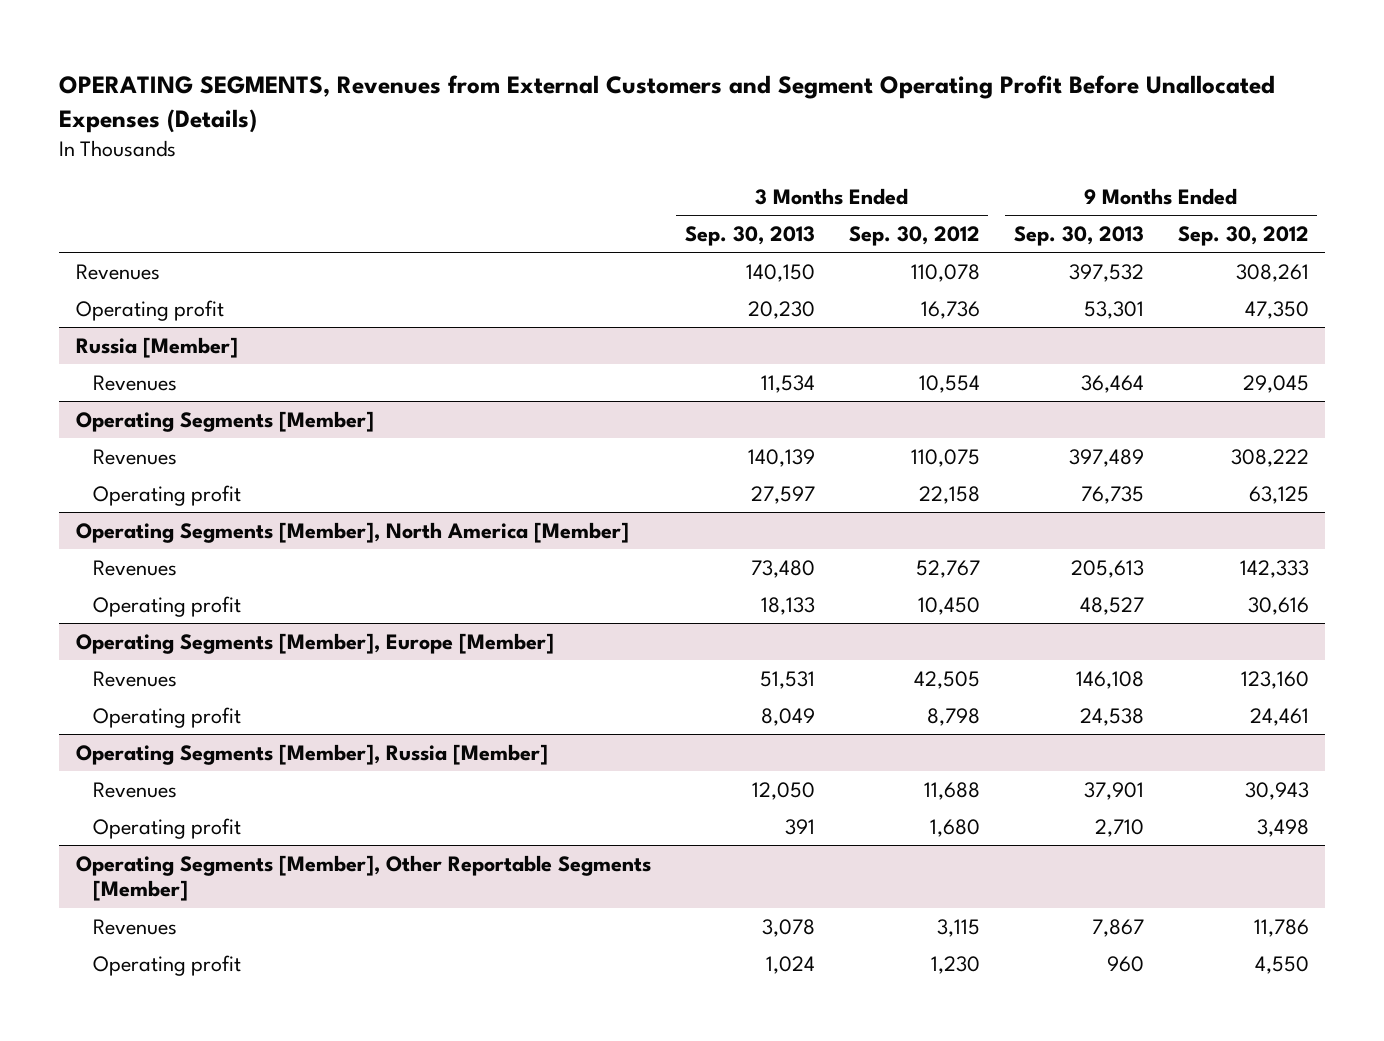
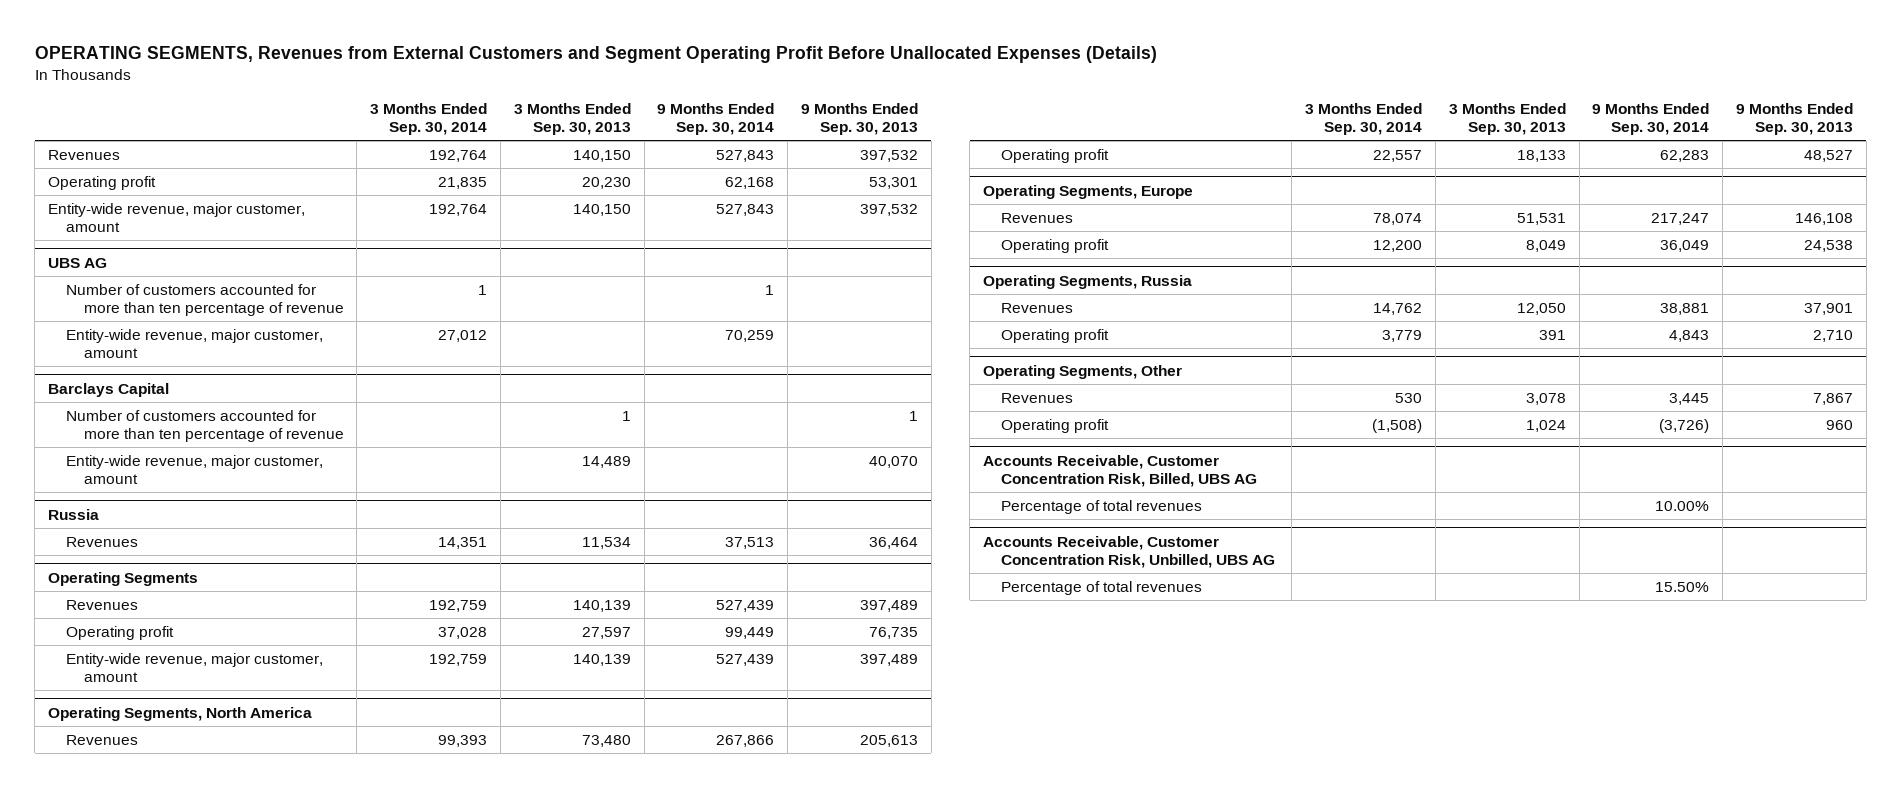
- | 3 Months Ended Sep. 30, 2013 | 3 Months Ended Sep. 30, 2012 | 9 Months Ended Sep. 30, 2013 | 9 Months Ended Sep. 30, 2012
+ | 3 Months Ended Sep. 30, 2014 | 3 Months Ended Sep. 30, 2013 | 9 Months Ended Sep. 30, 2014 | 9 Months Ended Sep. 30, 2013
- Russia [Member]
+ Entity-wide revenue, major customer, amount | 192,764 | 140,150 | 527,843 | 397,532
+ UBS AG
+ Number of customers accounted for more than ten percentage of revenue | 1 | | 1 |
+ Entity-wide revenue, major customer, amount | 27,012 | | 70,259 |
+ Barclays Capital
+ Number of customers accounted for more than ten percentage of revenue | | 1 | | 1
+ Entity-wide revenue, major customer, amount | | 14,489 | | 40,070
+ Russia
- Operating Segments [Member]
+ Operating Segments
- Operating Segments [Member], North America [Member]
+ Entity-wide revenue, major customer, amount | 192,759 | 140,139 | 527,439 | 397,489
+ Operating Segments, North America
- Operating Segments [Member], Europe [Member]
+ Operating Segments, Europe
- Operating Segments [Member], Russia [Member]
+ Operating Segments, Russia
- Operating Segments [Member], Other Reportable Segments [Member]
+ Operating Segments, Other
+ Accounts Receivable, Customer Concentration Risk, Billed, UBS AG
+ Percentage of total revenues | | | 10.00% |
+ Accounts Receivable, Customer Concentration Risk, Unbilled, UBS AG
+ Percentage of total revenues | | | 15.50% |

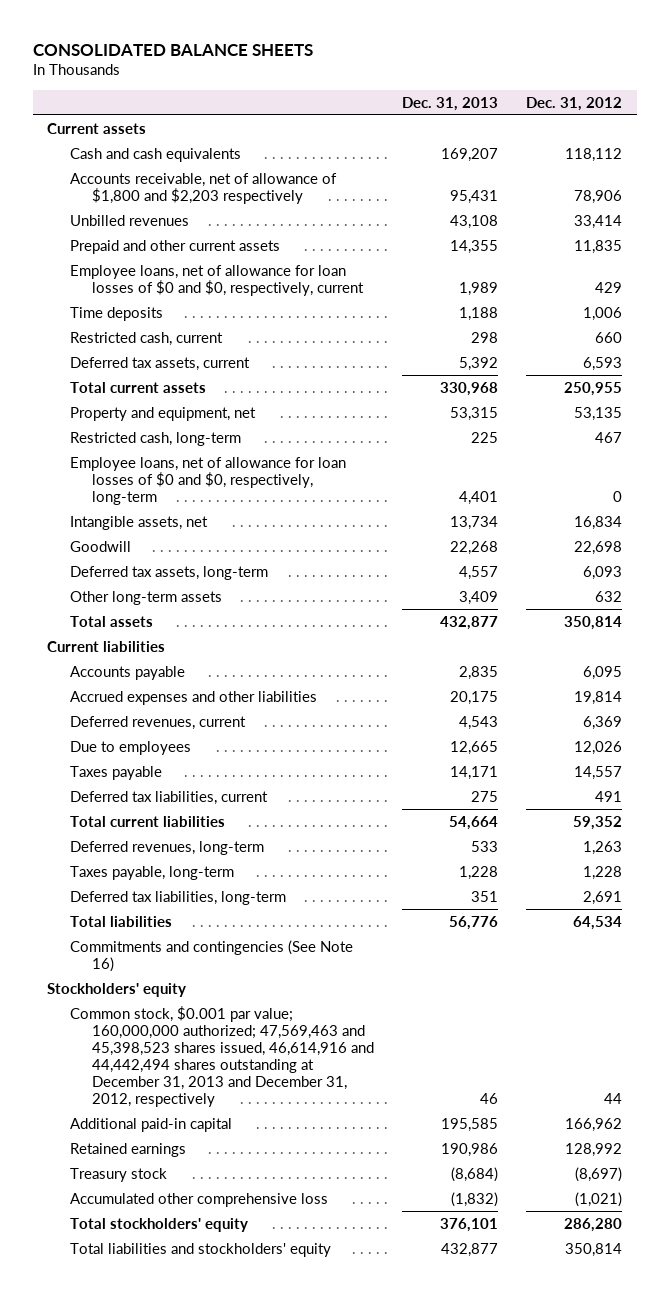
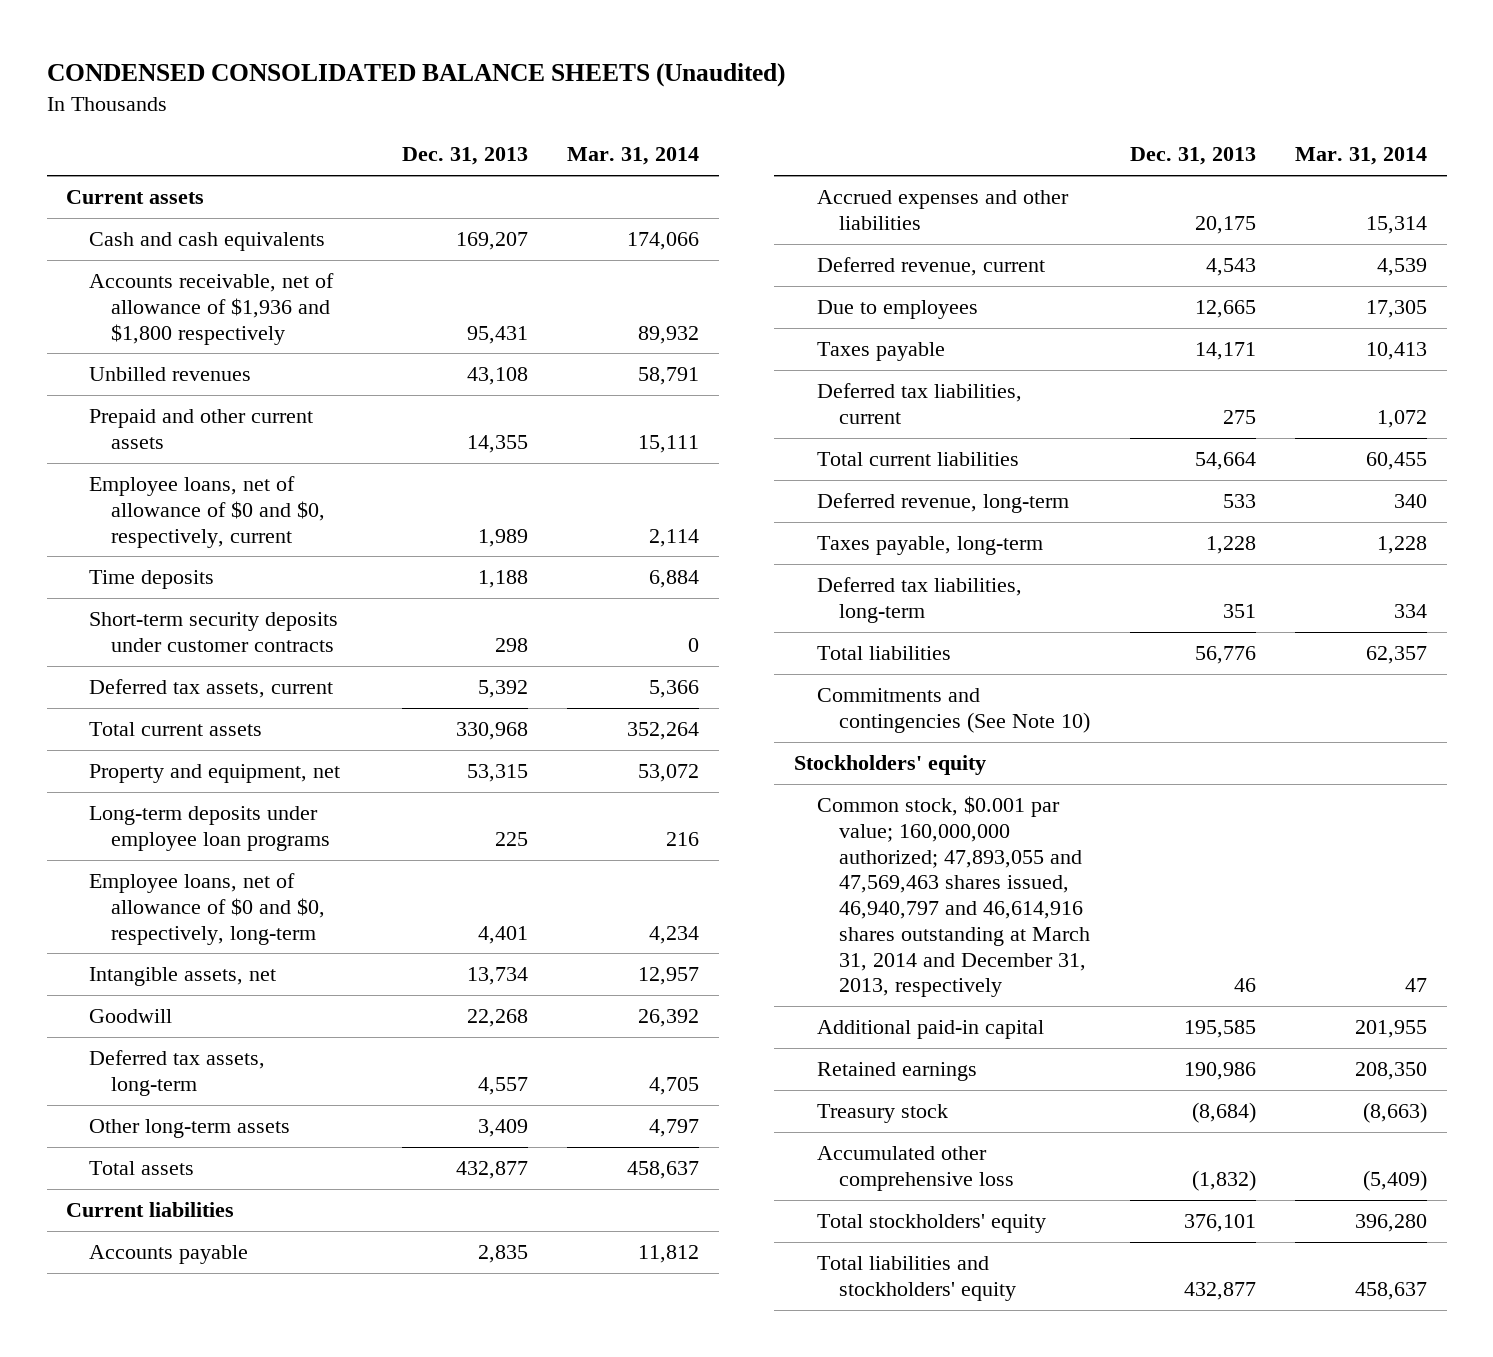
- CONSOLIDATED BALANCE SHEETS
+ CONDENSED CONSOLIDATED BALANCE SHEETS (Unaudited)
- | Dec. 31, 2013 | Dec. 31, 2012
+ | Dec. 31, 2013 | Mar. 31, 2014
- Accounts receivable, net of allowance of $1,800 and $2,203 respectively | 95,431 | 78,906
+ Accounts receivable, net of allowance of $1,936 and $1,800 respectively | 95,431 | 89,932
- Employee loans, net of allowance for loan losses of $0 and $0, respectively, current | 1,989 | 429
+ Employee loans, net of allowance of $0 and $0, respectively, current | 1,989 | 2,114
- Restricted cash, current | 298 | 660
+ Short-term security deposits under customer contracts | 298 | 0
- Restricted cash, long-term | 225 | 467
- Employee loans, net of allowance for loan losses of $0 and $0, respectively, long-term | 4,401 | 0
+ Long-term deposits under employee loan programs | 225 | 216
+ Employee loans, net of allowance of $0 and $0, respectively, long-term | 4,401 | 4,234
- Deferred revenues, current | 4,543 | 6,369
+ Deferred revenue, current | 4,543 | 4,539
- Deferred revenues, long-term | 533 | 1,263
+ Deferred revenue, long-term | 533 | 340
- Commitments and contingencies (See Note 16)
+ Commitments and contingencies (See Note 10)
- Common stock, $0.001 par value; 160,000,000 authorized; 47,569,463 and 45,398,523 shares issued, 46,614,916 and 44,442,494 shares outstanding at December 31, 2013 and December 31, 2012, respectively | 46 | 44
+ Common stock, $0.001 par value; 160,000,000 authorized; 47,893,055 and 47,569,463 shares issued, 46,940,797 and 46,614,916 shares outstanding at March 31, 2014 and December 31, 2013, respectively | 46 | 47

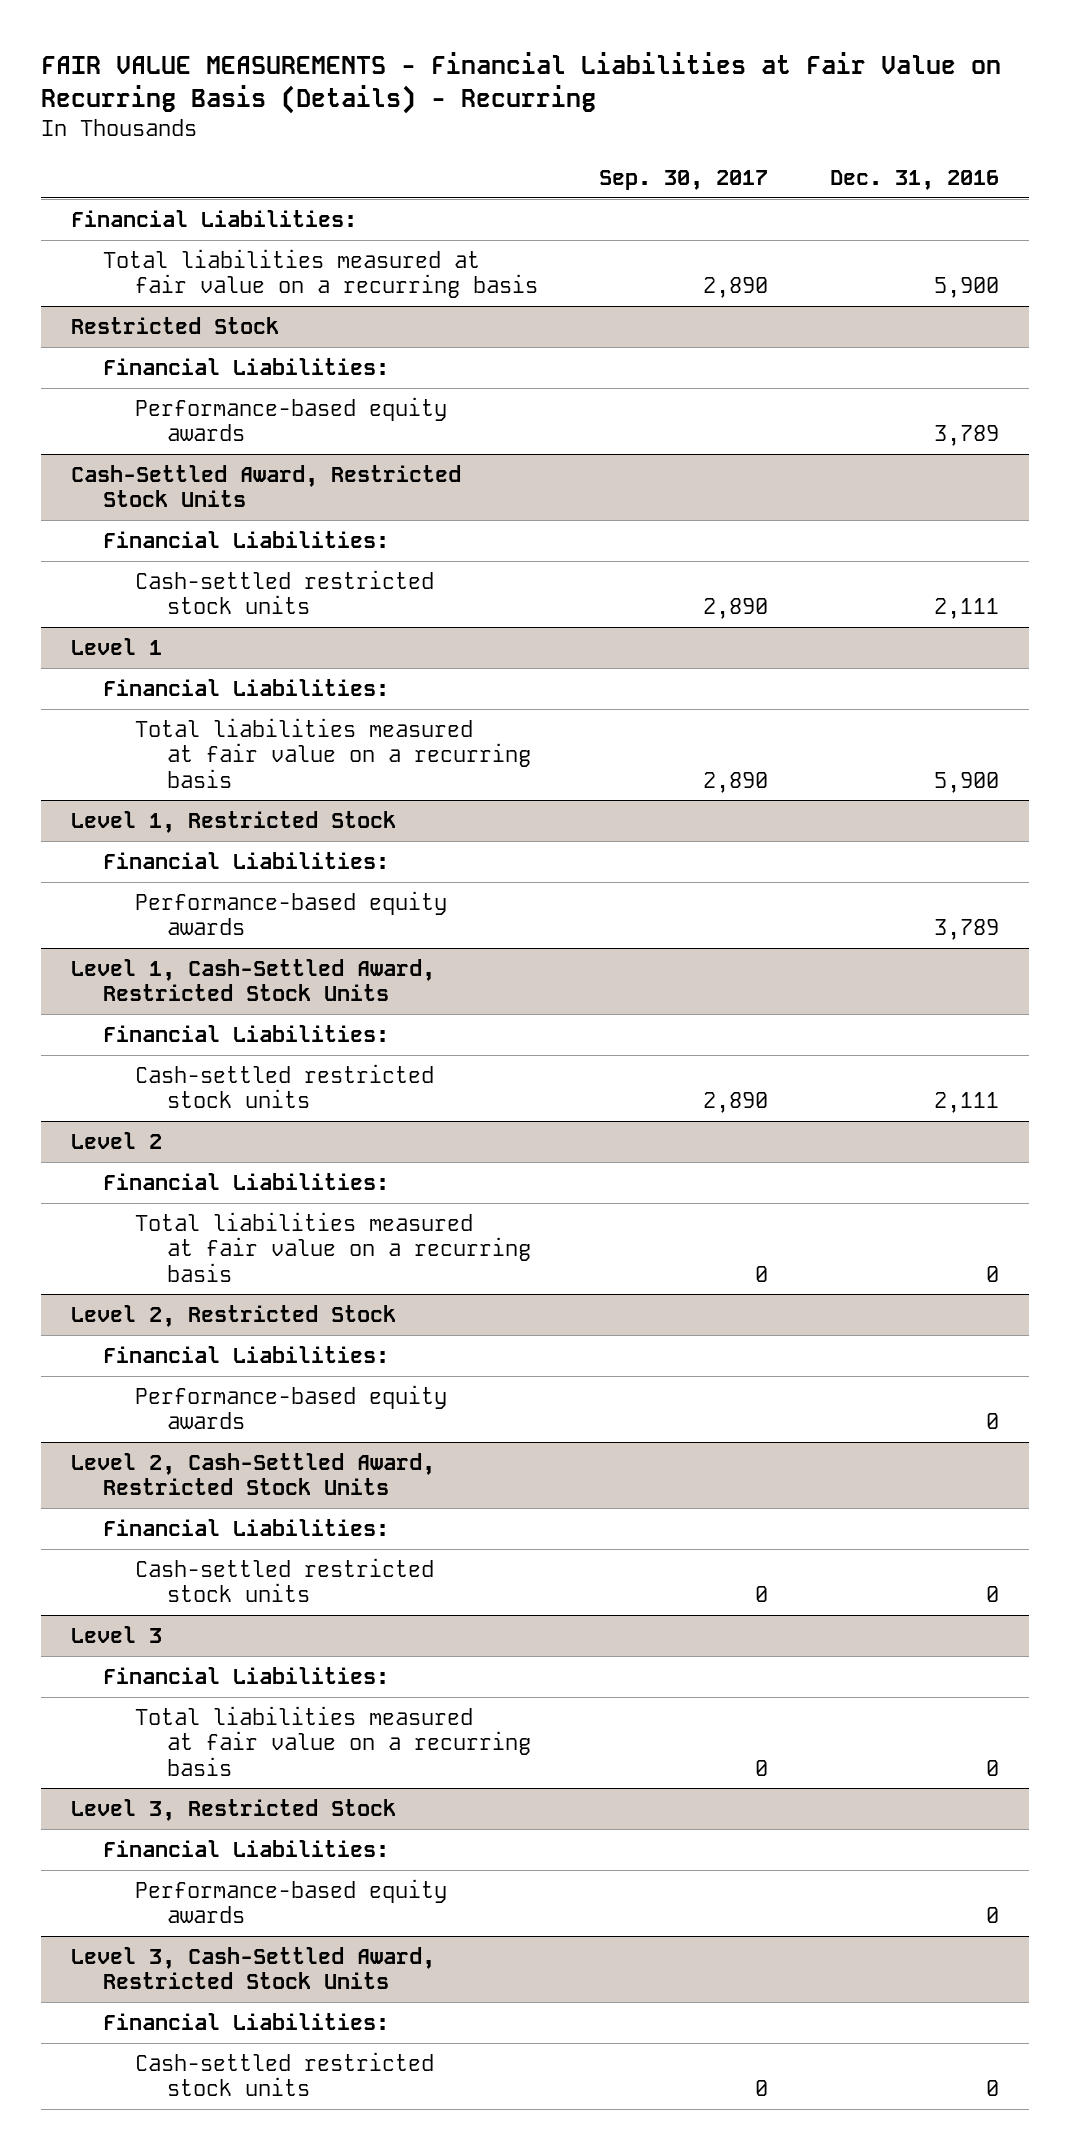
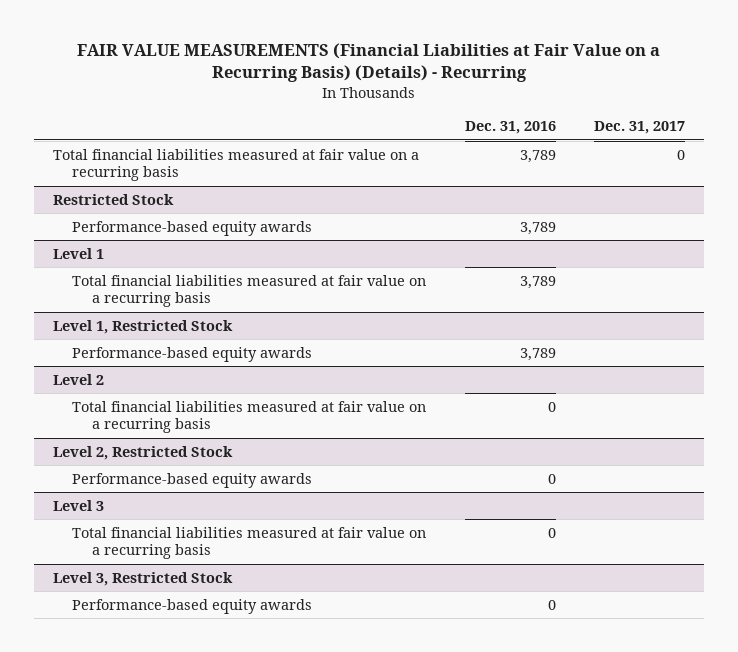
- FAIR VALUE MEASUREMENTS - Financial Liabilities at Fair Value on Recurring Basis (Details) - Recurring
+ FAIR VALUE MEASUREMENTS (Financial Liabilities at Fair Value on a Recurring Basis) (Details) - Recurring
- | Sep. 30, 2017 | Dec. 31, 2016
+ | Dec. 31, 2016 | Dec. 31, 2017
- Financial Liabilities:
- Total liabilities measured at fair value on a recurring basis | 2,890 | 5,900
+ Total financial liabilities measured at fair value on a recurring basis | 3,789 | 0
@ Restricted Stock
- Financial Liabilities:
- Cash-Settled Award, Restricted Stock Units
- Financial Liabilities:
- Cash-settled restricted stock units | 2,890 | 2,111
@ Level 1
- Financial Liabilities:
- Total liabilities measured at fair value on a recurring basis | 2,890 | 5,900
+ Total financial liabilities measured at fair value on a recurring basis | 3,789 |
@ Level 1, Restricted Stock
- Financial Liabilities:
- Level 1, Cash-Settled Award, Restricted Stock Units
- Financial Liabilities:
- Cash-settled restricted stock units | 2,890 | 2,111
@ Level 2
- Financial Liabilities:
- Total liabilities measured at fair value on a recurring basis | 0 | 0
+ Total financial liabilities measured at fair value on a recurring basis | 0 |
@ Level 2, Restricted Stock
- Financial Liabilities:
- Level 2, Cash-Settled Award, Restricted Stock Units
- Financial Liabilities:
- Cash-settled restricted stock units | 0 | 0
@ Level 3
- Financial Liabilities:
- Total liabilities measured at fair value on a recurring basis | 0 | 0
+ Total financial liabilities measured at fair value on a recurring basis | 0 |
@ Level 3, Restricted Stock
- Financial Liabilities:
- Level 3, Cash-Settled Award, Restricted Stock Units
- Financial Liabilities:
- Cash-settled restricted stock units | 0 | 0

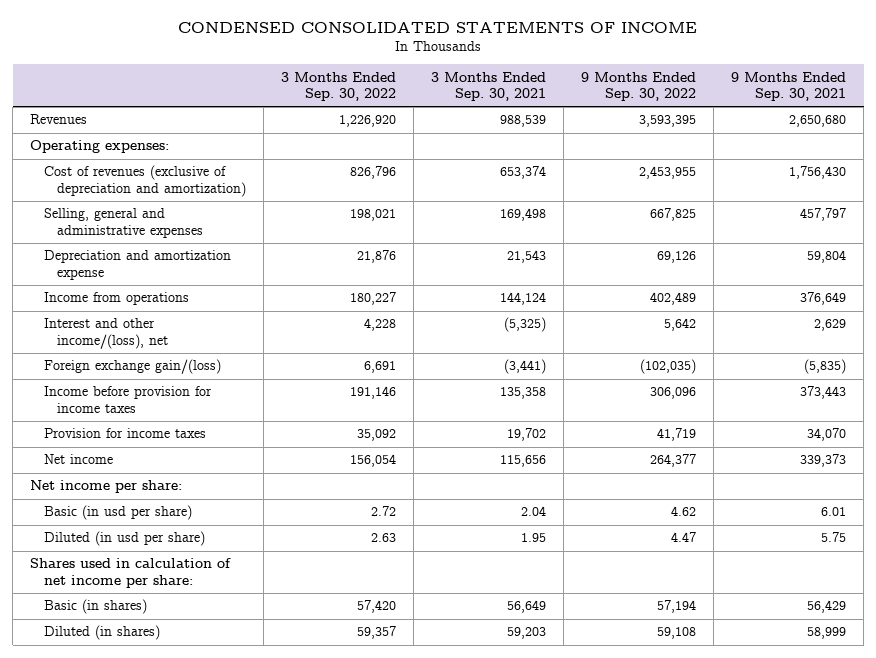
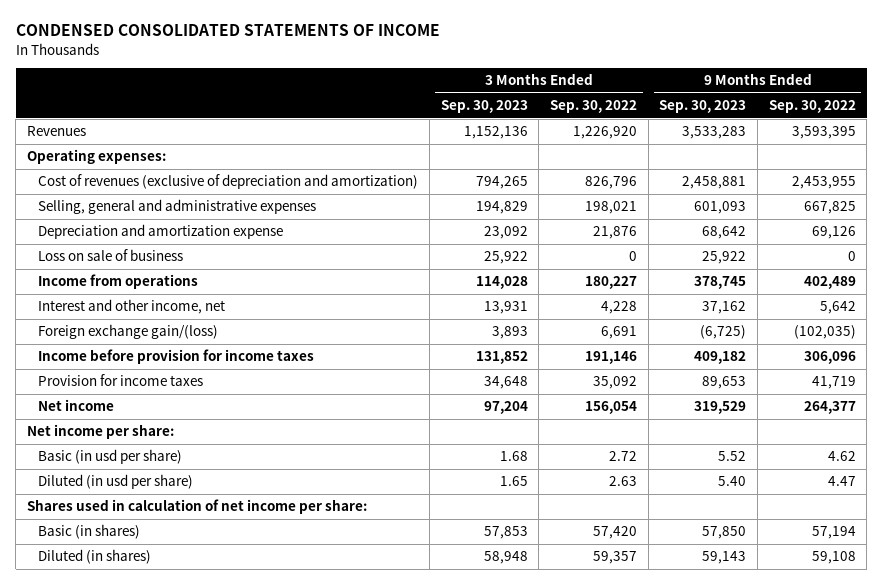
- | 3 Months Ended Sep. 30, 2022 | 3 Months Ended Sep. 30, 2021 | 9 Months Ended Sep. 30, 2022 | 9 Months Ended Sep. 30, 2021
+ | 3 Months Ended Sep. 30, 2023 | 3 Months Ended Sep. 30, 2022 | 9 Months Ended Sep. 30, 2023 | 9 Months Ended Sep. 30, 2022
+ Loss on sale of business | 25,922 | 0 | 25,922 | 0
- Interest and other income/(loss), net | 4,228 | (5,325) | 5,642 | 2,629
+ Interest and other income, net | 13,931 | 4,228 | 37,162 | 5,642

